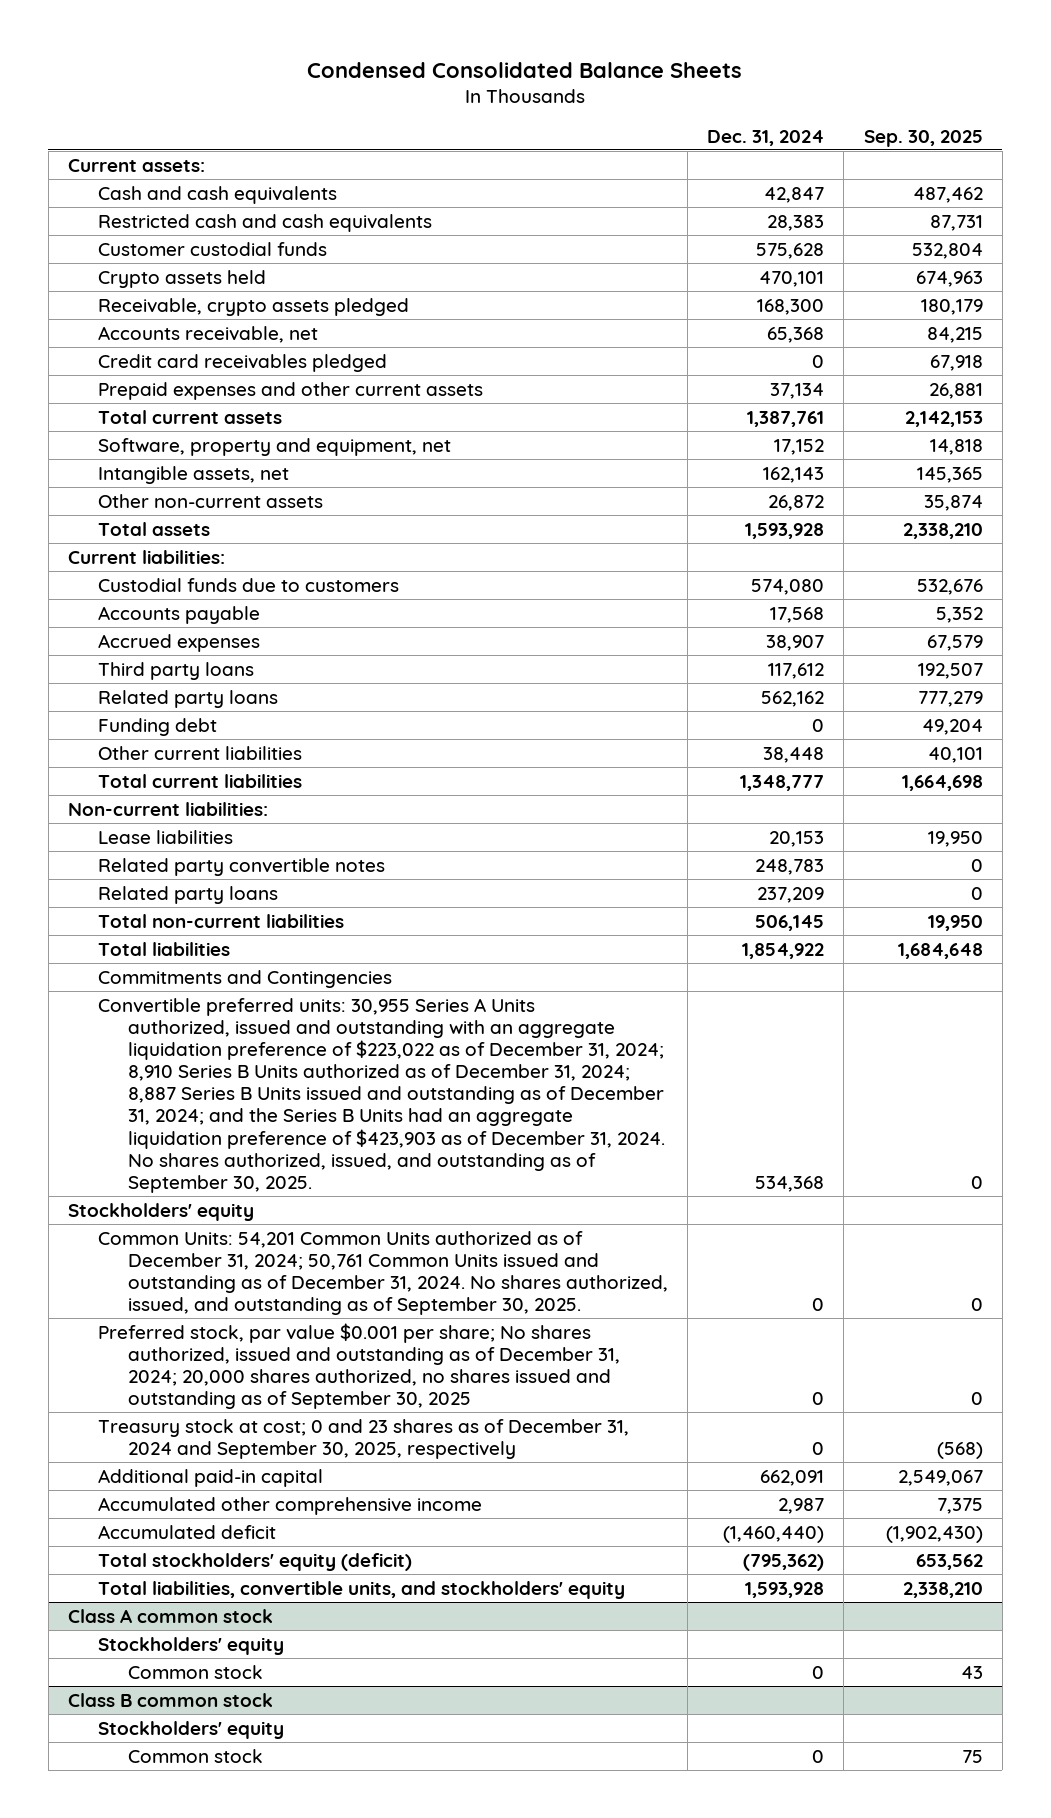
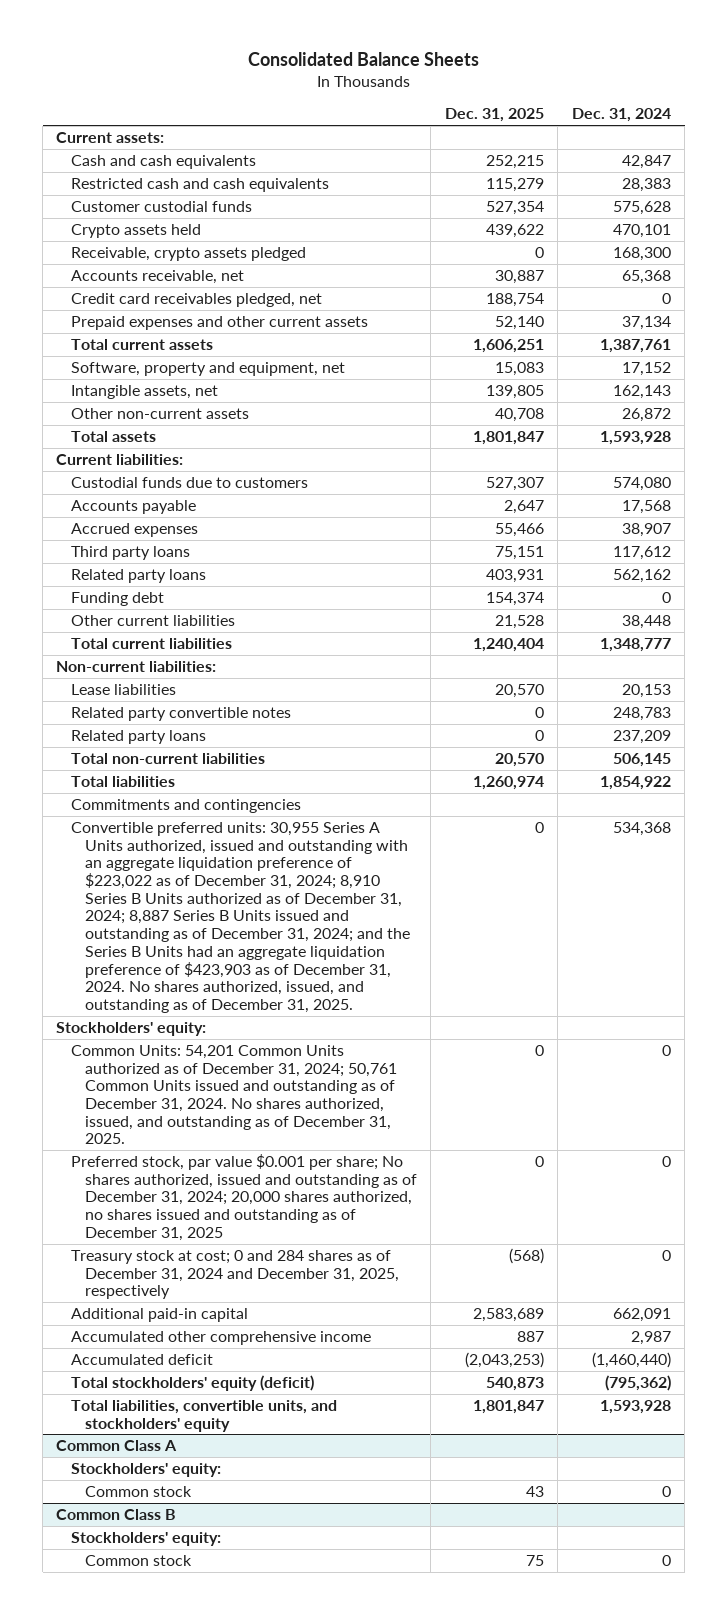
- Condensed Consolidated Balance Sheets
+ Consolidated Balance Sheets
- | Dec. 31, 2024 | Sep. 30, 2025
+ | Dec. 31, 2025 | Dec. 31, 2024
- Credit card receivables pledged | 0 | 67,918
+ Credit card receivables pledged, net | 188,754 | 0
- Commitments and Contingencies
- Convertible preferred units: 30,955 Series A Units authorized, issued and outstanding with an aggregate liquidation preference of $223,022 as of December 31, 2024; 8,910 Series B Units authorized as of December 31, 2024; 8,887 Series B Units issued and outstanding as of December 31, 2024; and the Series B Units had an aggregate liquidation preference of $423,903 as of December 31, 2024. No shares authorized, issued, and outstanding as of September 30, 2025. | 534,368 | 0
- Stockholders' equity
- Common Units: 54,201 Common Units authorized as of December 31, 2024; 50,761 Common Units issued and outstanding as of December 31, 2024. No shares authorized, issued, and outstanding as of September 30, 2025. | 0 | 0
- Preferred stock, par value $0.001 per share; No shares authorized, issued and outstanding as of December 31, 2024; 20,000 shares authorized, no shares issued and outstanding as of September 30, 2025 | 0 | 0
- Treasury stock at cost; 0 and 23 shares as of December 31, 2024 and September 30, 2025, respectively | 0 | (568)
+ Commitments and contingencies
+ Convertible preferred units: 30,955 Series A Units authorized, issued and outstanding with an aggregate liquidation preference of $223,022 as of December 31, 2024; 8,910 Series B Units authorized as of December 31, 2024; 8,887 Series B Units issued and outstanding as of December 31, 2024; and the Series B Units had an aggregate liquidation preference of $423,903 as of December 31, 2024. No shares authorized, issued, and outstanding as of December 31, 2025. | 0 | 534,368
+ Stockholders' equity:
+ Common Units: 54,201 Common Units authorized as of December 31, 2024; 50,761 Common Units issued and outstanding as of December 31, 2024. No shares authorized, issued, and outstanding as of December 31, 2025. | 0 | 0
+ Preferred stock, par value $0.001 per share; No shares authorized, issued and outstanding as of December 31, 2024; 20,000 shares authorized, no shares issued and outstanding as of December 31, 2025 | 0 | 0
+ Treasury stock at cost; 0 and 284 shares as of December 31, 2024 and December 31, 2025, respectively | (568) | 0
- Class A common stock
- Stockholders' equity
+ Common Class A
+ Stockholders' equity:
- Class B common stock
- Stockholders' equity
+ Common Class B
+ Stockholders' equity:

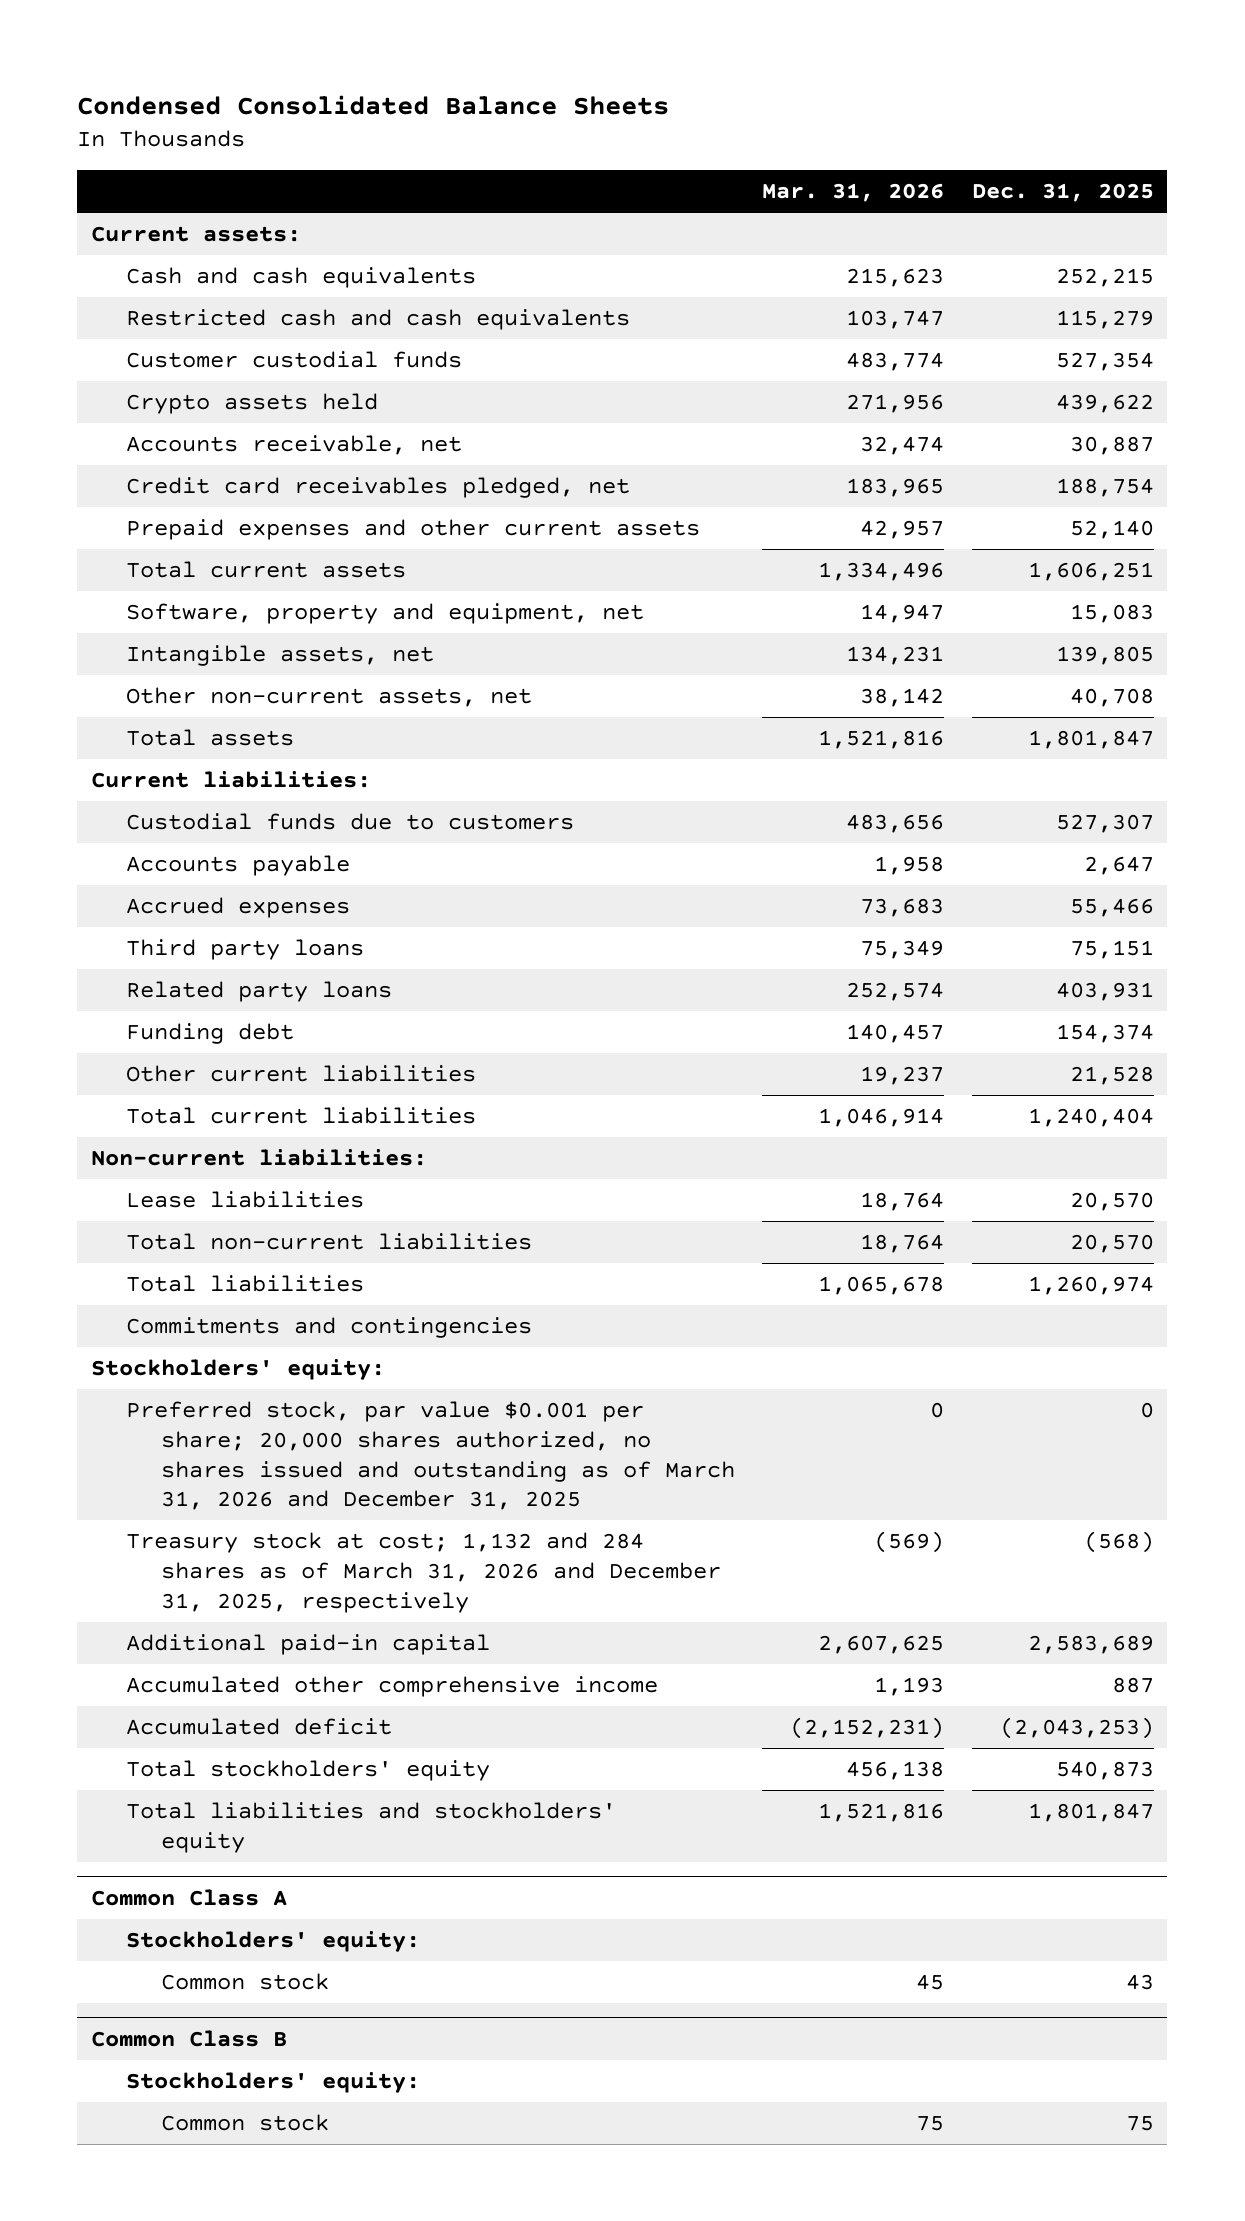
- Consolidated Balance Sheets
+ Condensed Consolidated Balance Sheets
- | Dec. 31, 2025 | Dec. 31, 2024
+ | Mar. 31, 2026 | Dec. 31, 2025
- Receivable, crypto assets pledged | 0 | 168,300
- Other non-current assets | 40,708 | 26,872
+ Other non-current assets, net | 38,142 | 40,708
- Related party convertible notes | 0 | 248,783
- Related party loans | 0 | 237,209
- Convertible preferred units: 30,955 Series A Units authorized, issued and outstanding with an aggregate liquidation preference of $223,022 as of December 31, 2024; 8,910 Series B Units authorized as of December 31, 2024; 8,887 Series B Units issued and outstanding as of December 31, 2024; and the Series B Units had an aggregate liquidation preference of $423,903 as of December 31, 2024. No shares authorized, issued, and outstanding as of December 31, 2025. | 0 | 534,368
- Common Units: 54,201 Common Units authorized as of December 31, 2024; 50,761 Common Units issued and outstanding as of December 31, 2024. No shares authorized, issued, and outstanding as of December 31, 2025. | 0 | 0
- Preferred stock, par value $0.001 per share; No shares authorized, issued and outstanding as of December 31, 2024; 20,000 shares authorized, no shares issued and outstanding as of December 31, 2025 | 0 | 0
- Treasury stock at cost; 0 and 284 shares as of December 31, 2024 and December 31, 2025, respectively | (568) | 0
+ Preferred stock, par value $0.001 per share; 20,000 shares authorized, no shares issued and outstanding as of March 31, 2026 and December 31, 2025 | 0 | 0
+ Treasury stock at cost; 1,132 and 284 shares as of March 31, 2026 and December 31, 2025, respectively | (569) | (568)
- Total stockholders' equity (deficit) | 540,873 | (795,362)
- Total liabilities, convertible units, and stockholders' equity | 1,801,847 | 1,593,928
+ Total stockholders' equity | 456,138 | 540,873
+ Total liabilities and stockholders' equity | 1,521,816 | 1,801,847

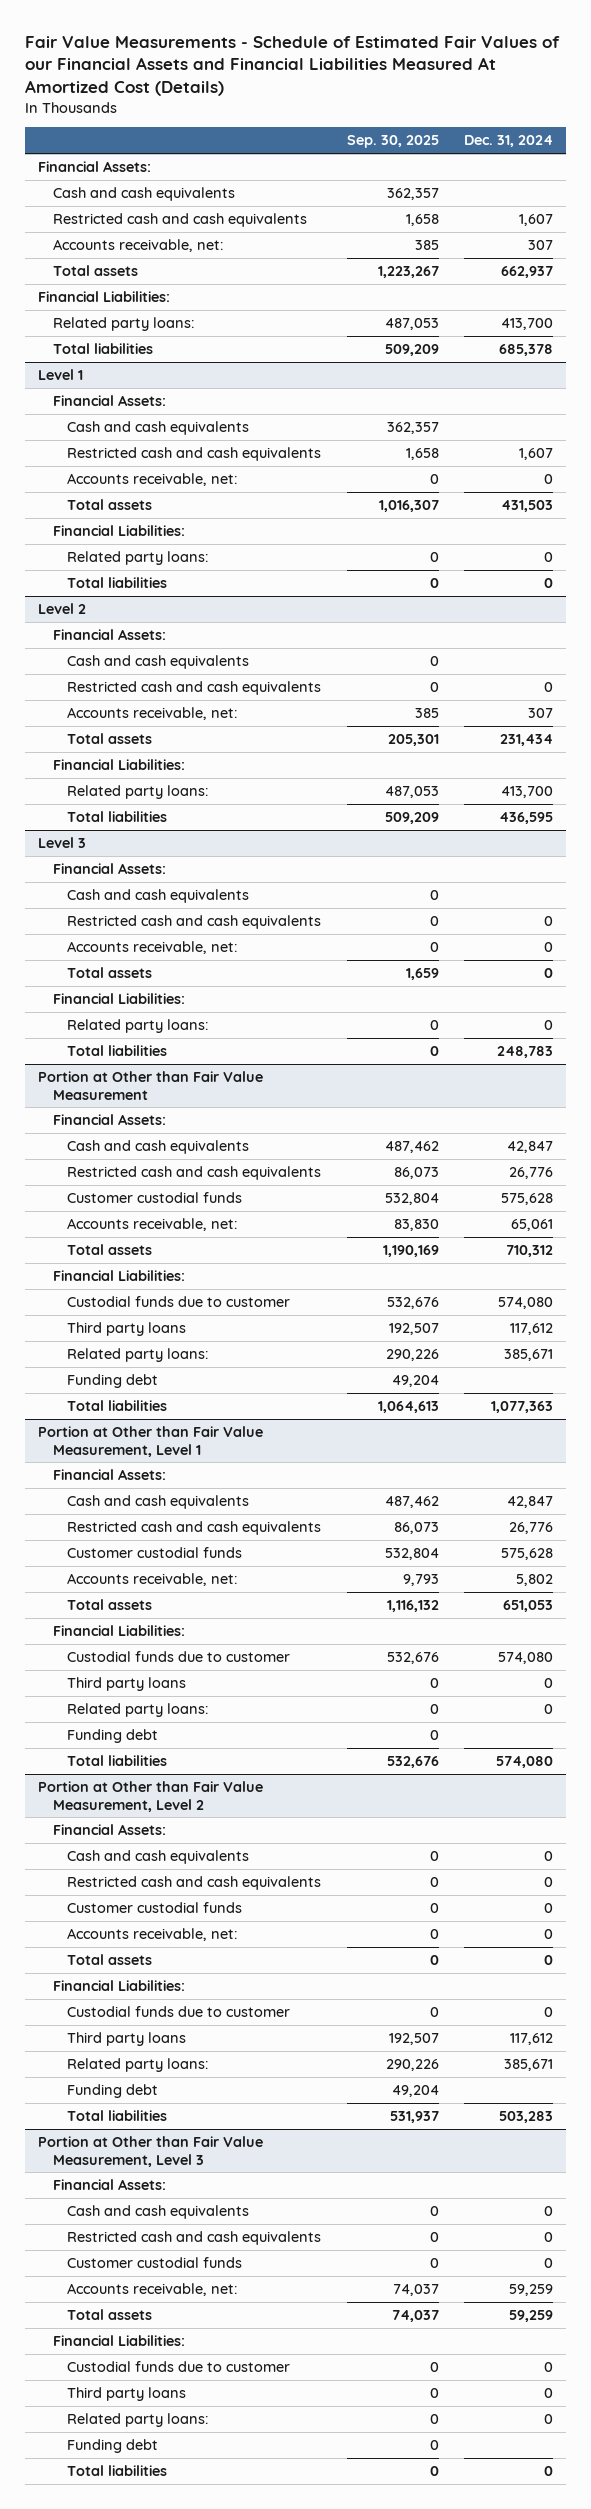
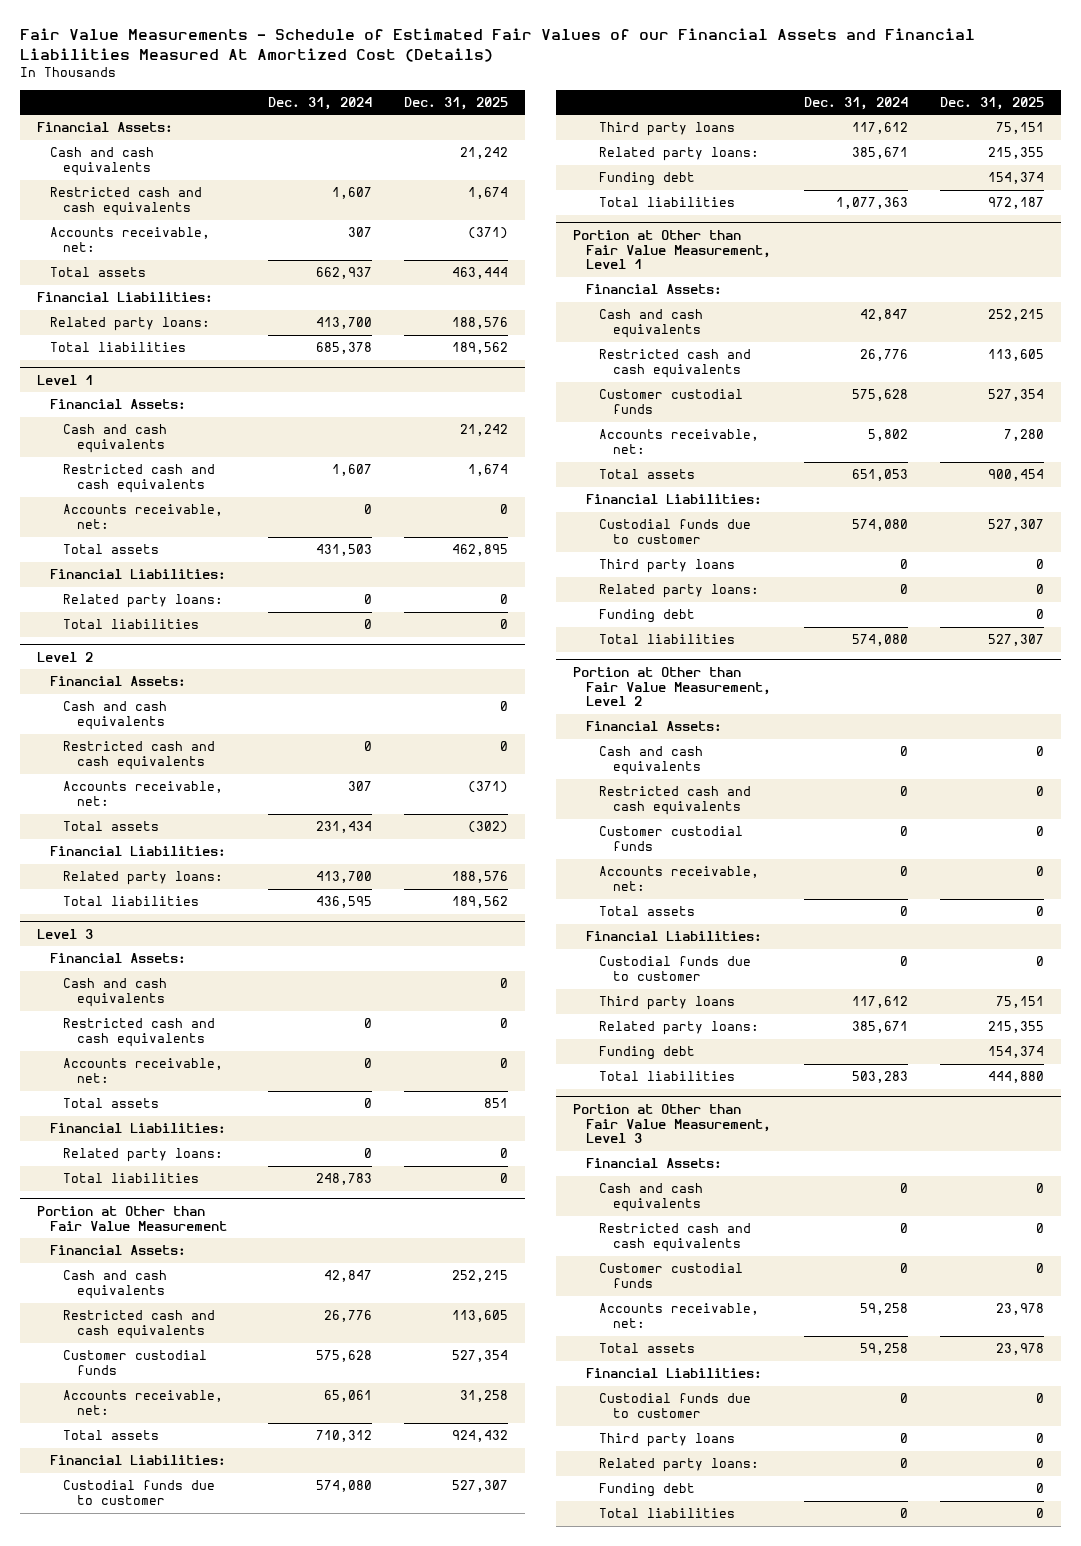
- | Sep. 30, 2025 | Dec. 31, 2024
+ | Dec. 31, 2024 | Dec. 31, 2025
@ Portion at Other than Fair Value Measurement, Level 3
- Accounts receivable, net: | 74,037 | 59,259
- Total assets | 74,037 | 59,259
+ Accounts receivable, net: | 59,258 | 23,978
+ Total assets | 59,258 | 23,978

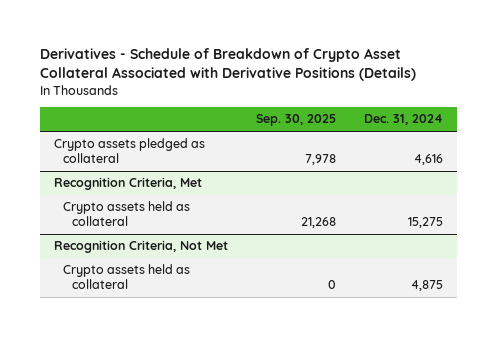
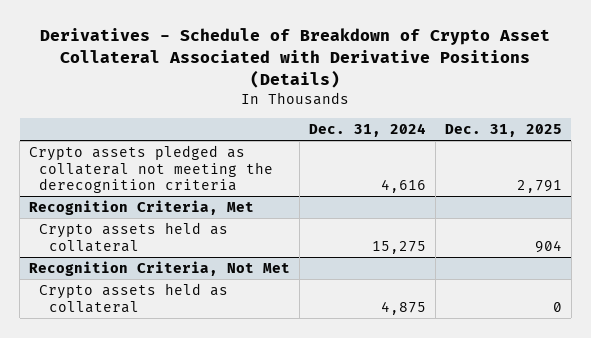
- | Sep. 30, 2025 | Dec. 31, 2024
+ | Dec. 31, 2024 | Dec. 31, 2025
- Crypto assets pledged as collateral | 7,978 | 4,616
+ Crypto assets pledged as collateral not meeting the derecognition criteria | 4,616 | 2,791

